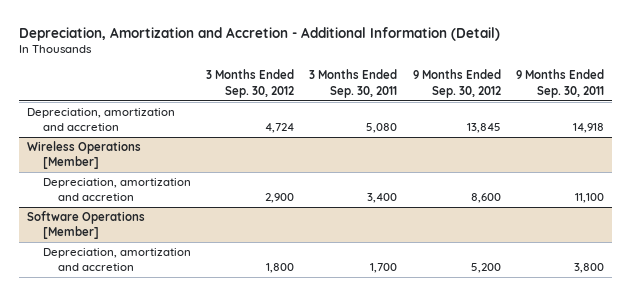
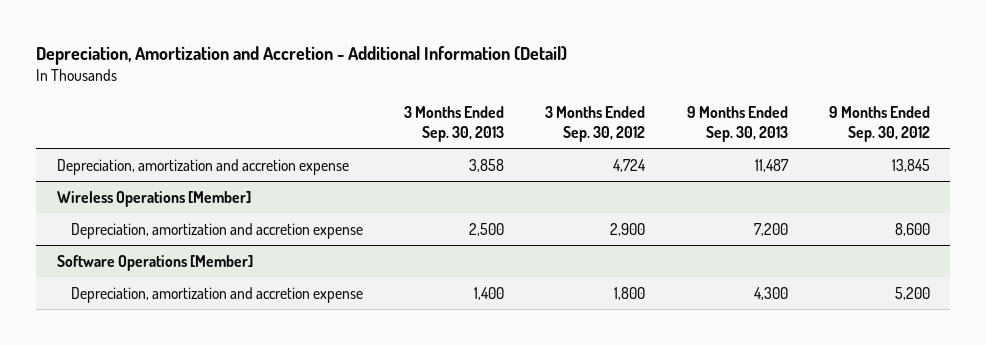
- | 3 Months Ended Sep. 30, 2012 | 3 Months Ended Sep. 30, 2011 | 9 Months Ended Sep. 30, 2012 | 9 Months Ended Sep. 30, 2011
+ | 3 Months Ended Sep. 30, 2013 | 3 Months Ended Sep. 30, 2012 | 9 Months Ended Sep. 30, 2013 | 9 Months Ended Sep. 30, 2012
- Depreciation, amortization and accretion | 4,724 | 5,080 | 13,845 | 14,918
+ Depreciation, amortization and accretion expense | 3,858 | 4,724 | 11,487 | 13,845
@ Wireless Operations [Member]
- Depreciation, amortization and accretion | 2,900 | 3,400 | 8,600 | 11,100
+ Depreciation, amortization and accretion expense | 2,500 | 2,900 | 7,200 | 8,600
@ Software Operations [Member]
- Depreciation, amortization and accretion | 1,800 | 1,700 | 5,200 | 3,800
+ Depreciation, amortization and accretion expense | 1,400 | 1,800 | 4,300 | 5,200

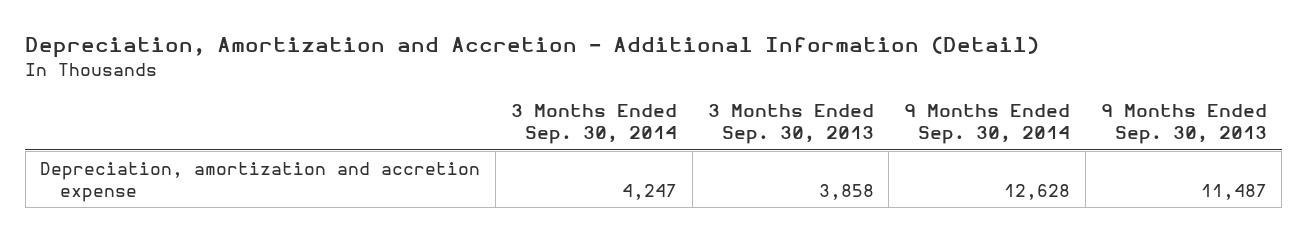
- | 3 Months Ended Sep. 30, 2013 | 3 Months Ended Sep. 30, 2012 | 9 Months Ended Sep. 30, 2013 | 9 Months Ended Sep. 30, 2012
+ | 3 Months Ended Sep. 30, 2014 | 3 Months Ended Sep. 30, 2013 | 9 Months Ended Sep. 30, 2014 | 9 Months Ended Sep. 30, 2013
- Wireless Operations [Member]
- Depreciation, amortization and accretion expense | 2,500 | 2,900 | 7,200 | 8,600
- Software Operations [Member]
- Depreciation, amortization and accretion expense | 1,400 | 1,800 | 4,300 | 5,200

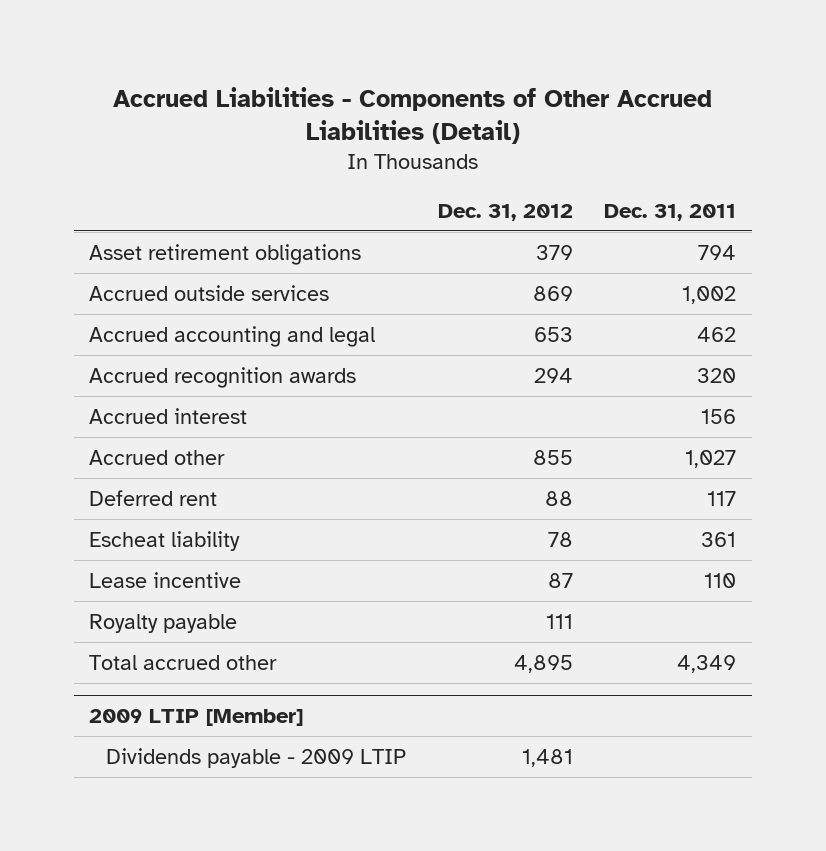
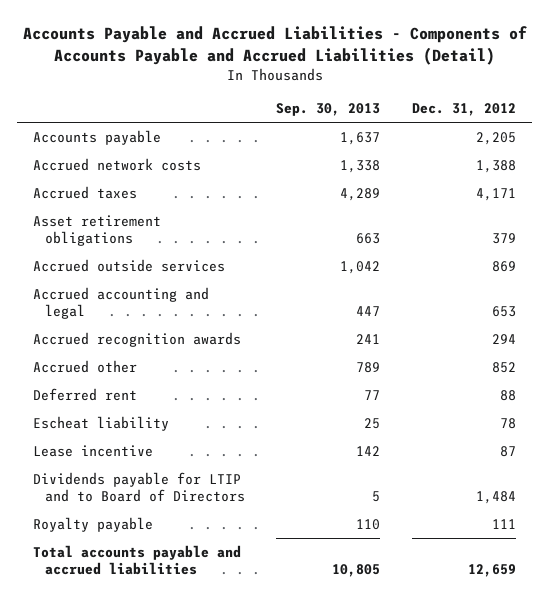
- Accrued Liabilities - Components of Other Accrued Liabilities (Detail)
+ Accounts Payable and Accrued Liabilities - Components of Accounts Payable and Accrued Liabilities (Detail)
- | Dec. 31, 2012 | Dec. 31, 2011
+ | Sep. 30, 2013 | Dec. 31, 2012
+ Accounts payable | 1,637 | 2,205
+ Accrued network costs | 1,338 | 1,388
+ Accrued taxes | 4,289 | 4,171
- Accrued interest | | 156
- Accrued other | 855 | 1,027
+ Accrued other | 789 | 852
+ Dividends payable for LTIP and to Board of Directors | 5 | 1,484
- Total accrued other | 4,895 | 4,349
- 2009 LTIP [Member]
- Dividends payable - 2009 LTIP | 1,481 |
+ Total accounts payable and accrued liabilities | 10,805 | 12,659

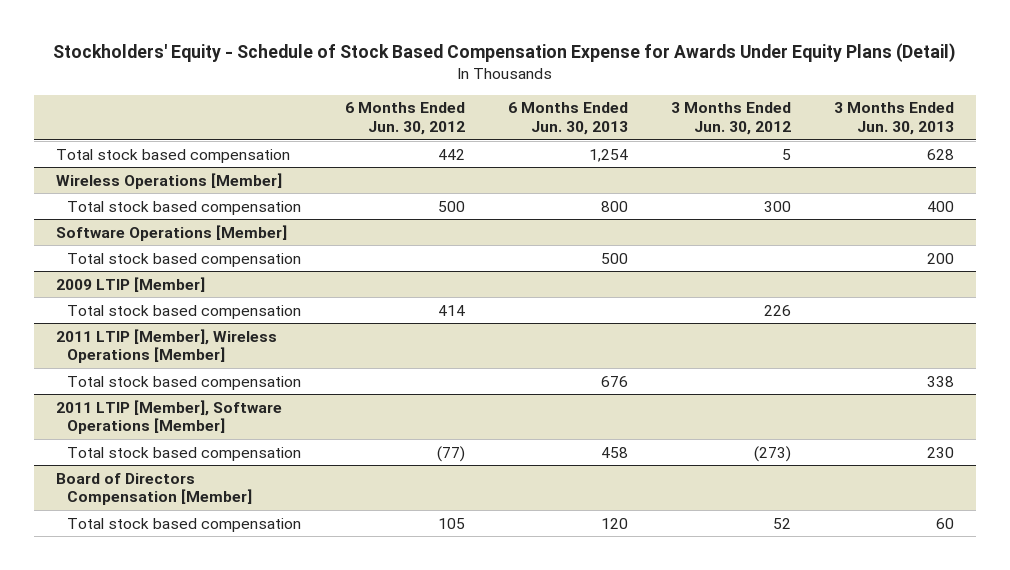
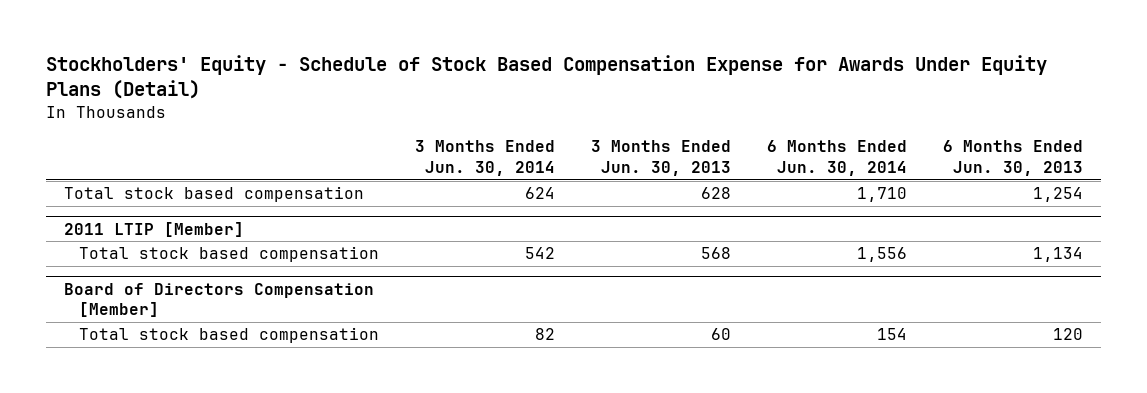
- | 6 Months Ended Jun. 30, 2012 | 6 Months Ended Jun. 30, 2013 | 3 Months Ended Jun. 30, 2012 | 3 Months Ended Jun. 30, 2013
+ | 3 Months Ended Jun. 30, 2014 | 3 Months Ended Jun. 30, 2013 | 6 Months Ended Jun. 30, 2014 | 6 Months Ended Jun. 30, 2013
- Wireless Operations [Member]
- Total stock based compensation | 500 | 800 | 300 | 400
- Software Operations [Member]
- Total stock based compensation | | 500 | | 200
- 2009 LTIP [Member]
- Total stock based compensation | 414 | | 226 |
- 2011 LTIP [Member], Wireless Operations [Member]
- Total stock based compensation | | 676 | | 338
- 2011 LTIP [Member], Software Operations [Member]
- Total stock based compensation | (77) | 458 | (273) | 230
+ 2011 LTIP [Member]
+ Total stock based compensation | 542 | 568 | 1,556 | 1,134

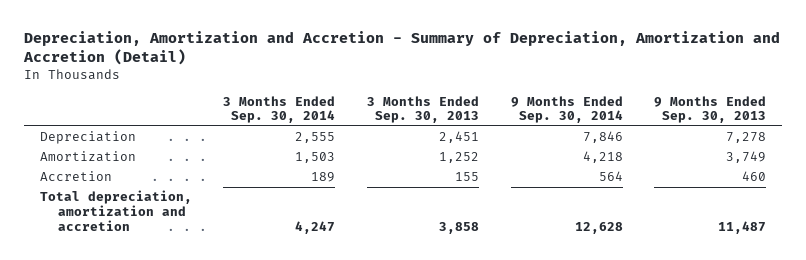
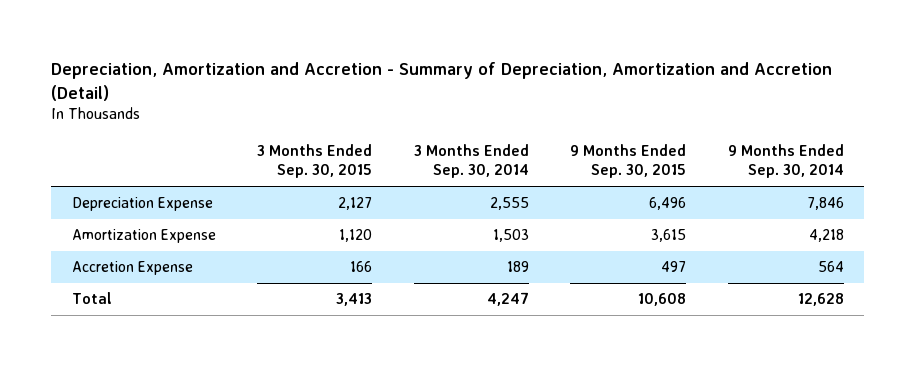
- | 3 Months Ended Sep. 30, 2014 | 3 Months Ended Sep. 30, 2013 | 9 Months Ended Sep. 30, 2014 | 9 Months Ended Sep. 30, 2013
+ | 3 Months Ended Sep. 30, 2015 | 3 Months Ended Sep. 30, 2014 | 9 Months Ended Sep. 30, 2015 | 9 Months Ended Sep. 30, 2014
- Depreciation | 2,555 | 2,451 | 7,846 | 7,278
- Amortization | 1,503 | 1,252 | 4,218 | 3,749
- Accretion | 189 | 155 | 564 | 460
- Total depreciation, amortization and accretion | 4,247 | 3,858 | 12,628 | 11,487
+ Depreciation Expense | 2,127 | 2,555 | 6,496 | 7,846
+ Amortization Expense | 1,120 | 1,503 | 3,615 | 4,218
+ Accretion Expense | 166 | 189 | 497 | 564
+ Total | 3,413 | 4,247 | 10,608 | 12,628

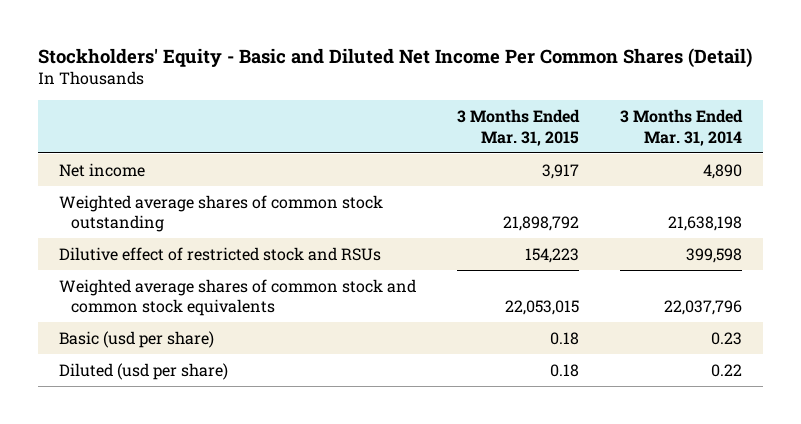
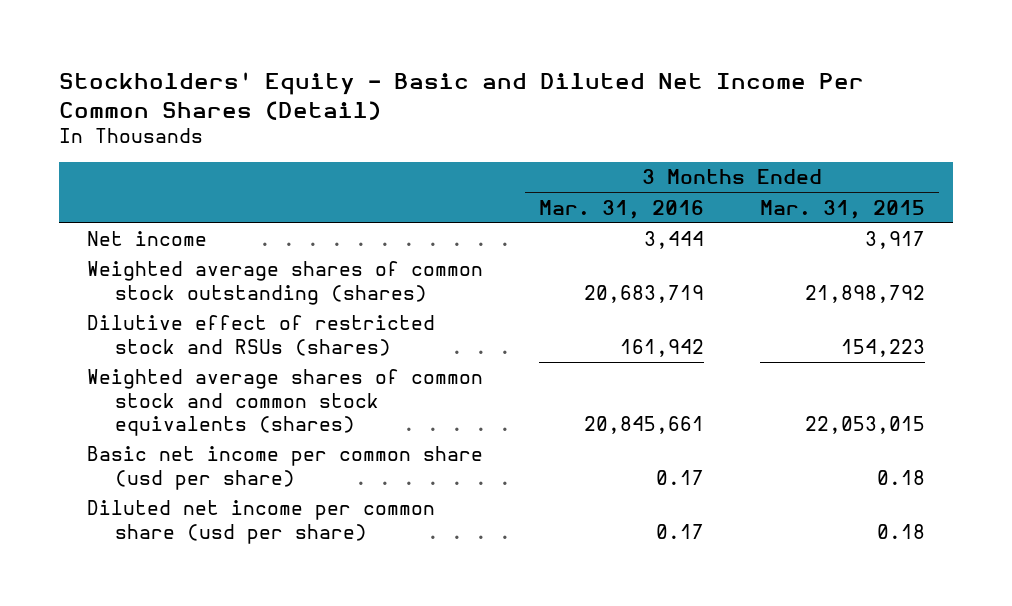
- | 3 Months Ended Mar. 31, 2015 | 3 Months Ended Mar. 31, 2014
+ | 3 Months Ended Mar. 31, 2016 | 3 Months Ended Mar. 31, 2015
- Weighted average shares of common stock outstanding | 21,898,792 | 21,638,198
- Dilutive effect of restricted stock and RSUs | 154,223 | 399,598
- Weighted average shares of common stock and common stock equivalents | 22,053,015 | 22,037,796
- Basic (usd per share) | 0.18 | 0.23
- Diluted (usd per share) | 0.18 | 0.22
+ Weighted average shares of common stock outstanding (shares) | 20,683,719 | 21,898,792
+ Dilutive effect of restricted stock and RSUs (shares) | 161,942 | 154,223
+ Weighted average shares of common stock and common stock equivalents (shares) | 20,845,661 | 22,053,015
+ Basic net income per common share (usd per share) | 0.17 | 0.18
+ Diluted net income per common share (usd per share) | 0.17 | 0.18

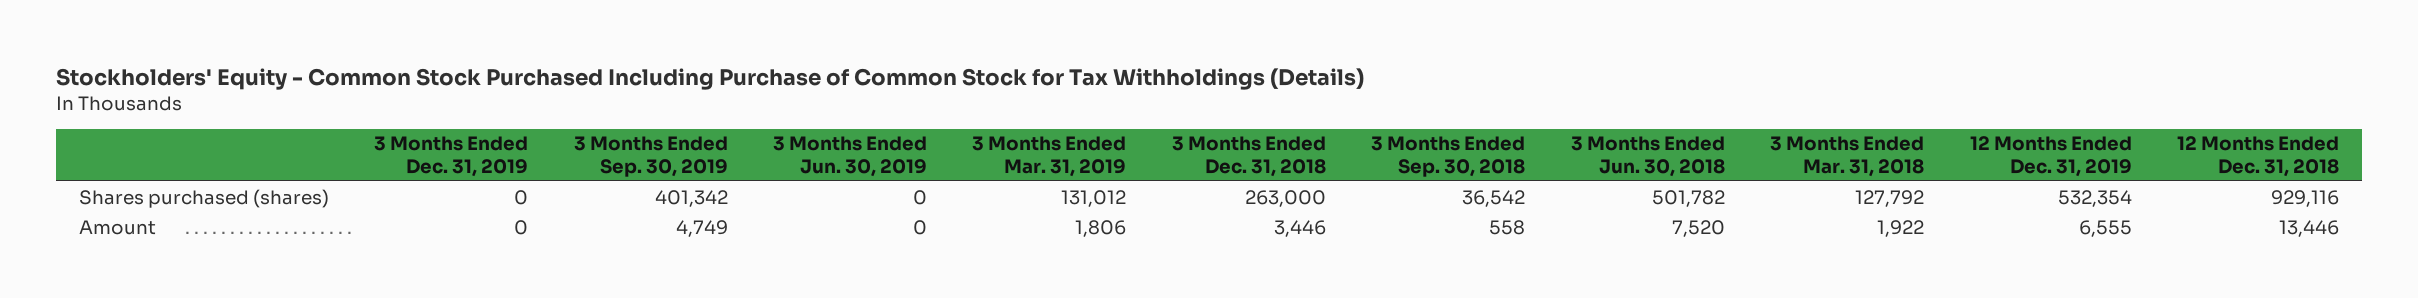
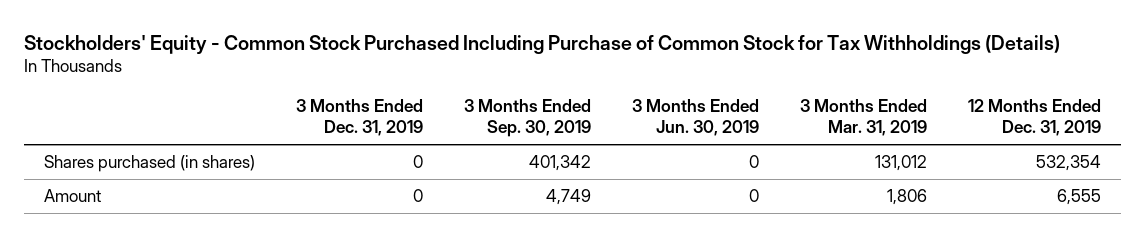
- | 3 Months Ended Dec. 31, 2019 | 3 Months Ended Sep. 30, 2019 | 3 Months Ended Jun. 30, 2019 | 3 Months Ended Mar. 31, 2019 | 3 Months Ended Dec. 31, 2018 | 3 Months Ended Sep. 30, 2018 | 3 Months Ended Jun. 30, 2018 | 3 Months Ended Mar. 31, 2018 | 12 Months Ended Dec. 31, 2019 | 12 Months Ended Dec. 31, 2018
+ | 3 Months Ended Dec. 31, 2019 | 3 Months Ended Sep. 30, 2019 | 3 Months Ended Jun. 30, 2019 | 3 Months Ended Mar. 31, 2019 | 12 Months Ended Dec. 31, 2019
- Shares purchased (shares) | 0 | 401,342 | 0 | 131,012 | 263,000 | 36,542 | 501,782 | 127,792 | 532,354 | 929,116
+ Shares purchased (in shares) | 0 | 401,342 | 0 | 131,012 | 532,354

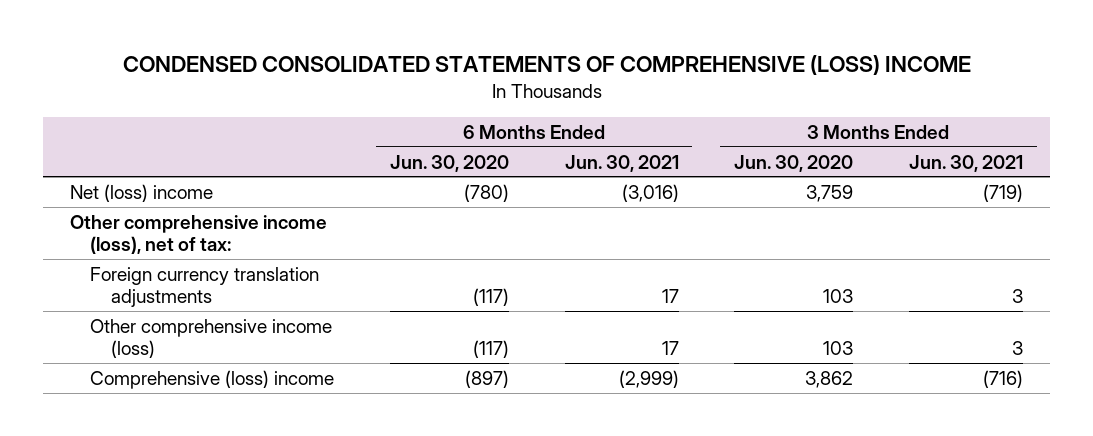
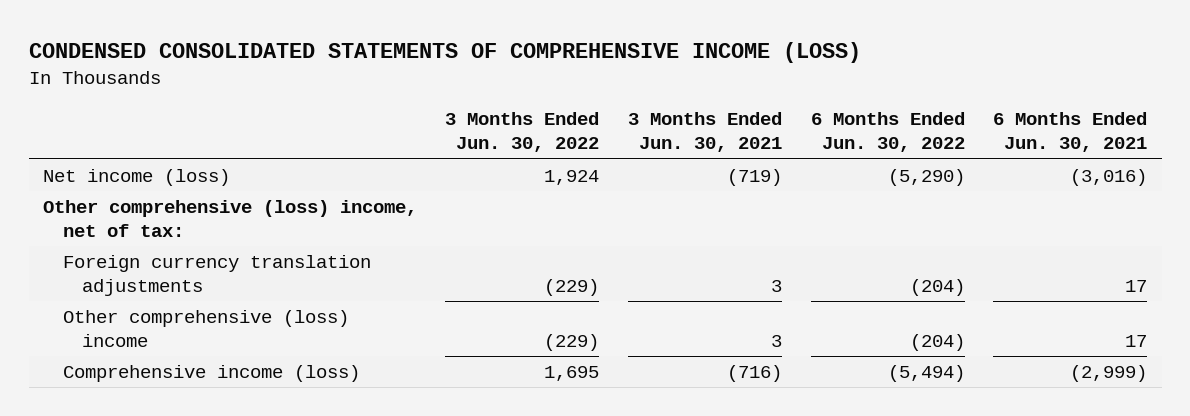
- CONDENSED CONSOLIDATED STATEMENTS OF COMPREHENSIVE (LOSS) INCOME
+ CONDENSED CONSOLIDATED STATEMENTS OF COMPREHENSIVE INCOME (LOSS)
- | 6 Months Ended Jun. 30, 2020 | 6 Months Ended Jun. 30, 2021 | 3 Months Ended Jun. 30, 2020 | 3 Months Ended Jun. 30, 2021
+ | 3 Months Ended Jun. 30, 2022 | 3 Months Ended Jun. 30, 2021 | 6 Months Ended Jun. 30, 2022 | 6 Months Ended Jun. 30, 2021
- Net (loss) income | (780) | (3,016) | 3,759 | (719)
- Other comprehensive income (loss), net of tax:
+ Net income (loss) | 1,924 | (719) | (5,290) | (3,016)
+ Other comprehensive (loss) income, net of tax:
- Other comprehensive income (loss) | (117) | 17 | 103 | 3
- Comprehensive (loss) income | (897) | (2,999) | 3,862 | (716)
+ Other comprehensive (loss) income | (229) | 3 | (204) | 17
+ Comprehensive income (loss) | 1,695 | (716) | (5,494) | (2,999)

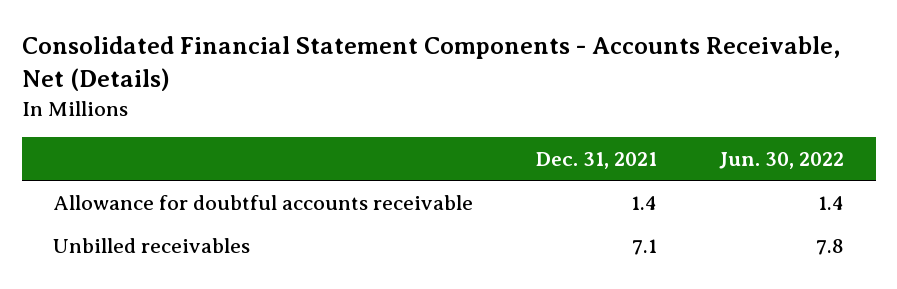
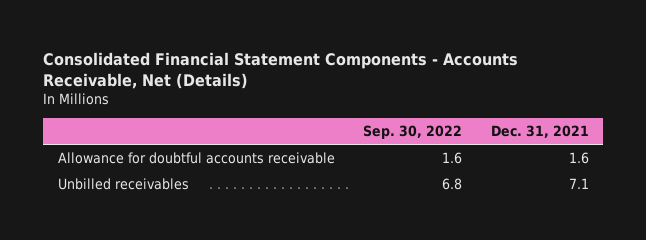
- | Dec. 31, 2021 | Jun. 30, 2022
+ | Sep. 30, 2022 | Dec. 31, 2021
- Allowance for doubtful accounts receivable | 1.4 | 1.4
+ Allowance for doubtful accounts receivable | 1.6 | 1.6

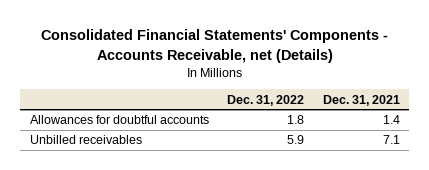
- Consolidated Financial Statement Components - Accounts Receivable, Net (Details)
+ Consolidated Financial Statements' Components - Accounts Receivable, net (Details)
- | Sep. 30, 2022 | Dec. 31, 2021
+ | Dec. 31, 2022 | Dec. 31, 2021
- Allowance for doubtful accounts receivable | 1.6 | 1.6
+ Allowances for doubtful accounts | 1.8 | 1.4

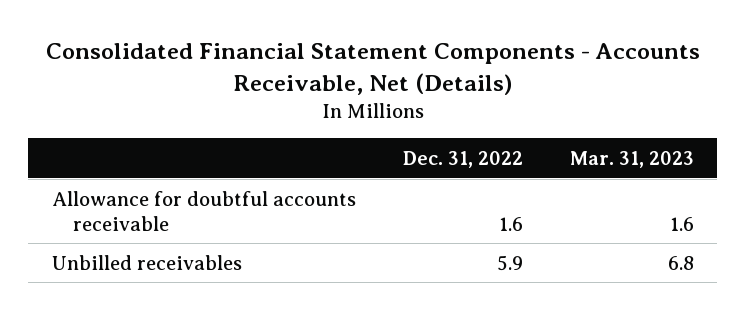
- Consolidated Financial Statements' Components - Accounts Receivable, net (Details)
+ Consolidated Financial Statement Components - Accounts Receivable, Net (Details)
- | Dec. 31, 2022 | Dec. 31, 2021
+ | Dec. 31, 2022 | Mar. 31, 2023
- Allowances for doubtful accounts | 1.8 | 1.4
+ Allowance for doubtful accounts receivable | 1.6 | 1.6

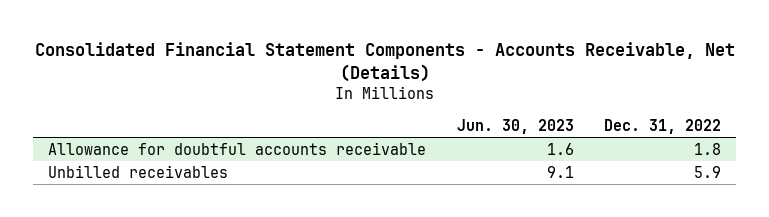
- | Dec. 31, 2022 | Mar. 31, 2023
+ | Jun. 30, 2023 | Dec. 31, 2022
- Allowance for doubtful accounts receivable | 1.6 | 1.6
+ Allowance for doubtful accounts receivable | 1.6 | 1.8

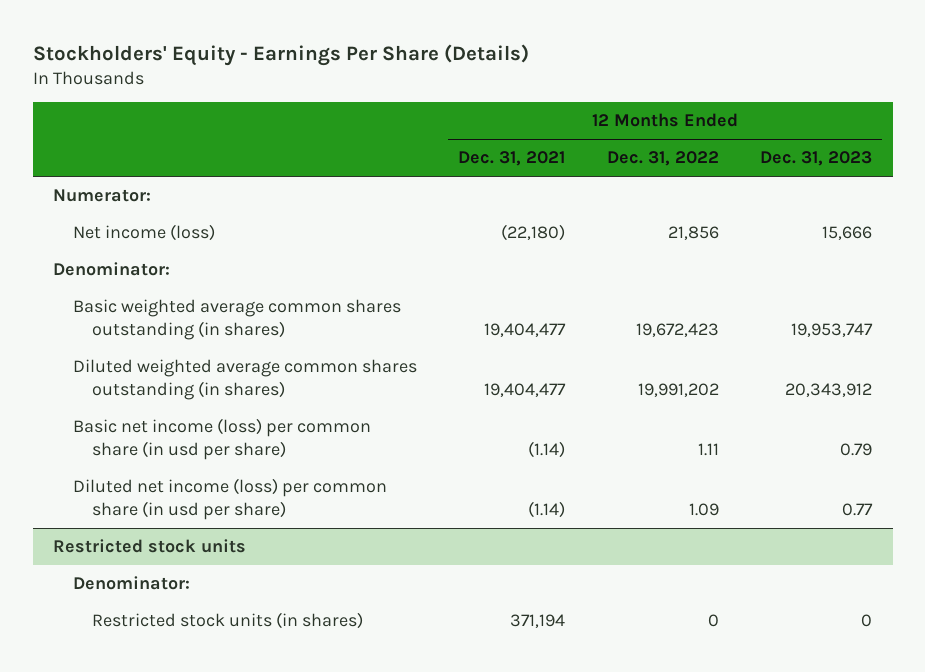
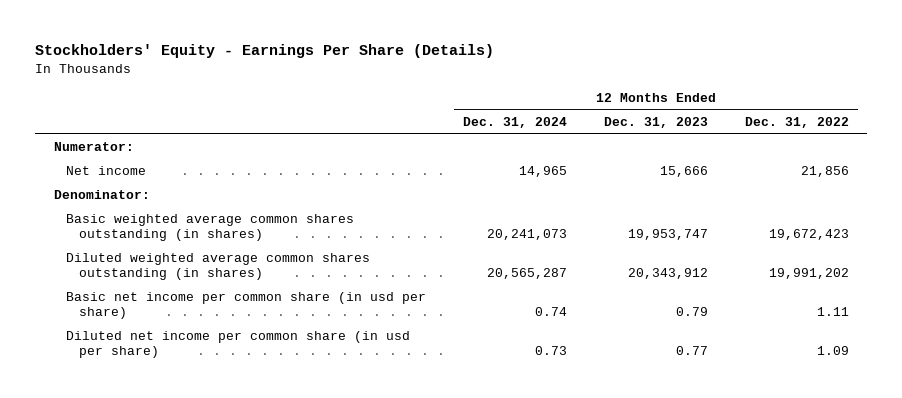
- | 12 Months Ended Dec. 31, 2021 | 12 Months Ended Dec. 31, 2022 | 12 Months Ended Dec. 31, 2023
+ | 12 Months Ended Dec. 31, 2024 | 12 Months Ended Dec. 31, 2023 | 12 Months Ended Dec. 31, 2022
- Net income (loss) | (22,180) | 21,856 | 15,666
+ Net income | 14,965 | 15,666 | 21,856
- Basic net income (loss) per common share (in usd per share) | (1.14) | 1.11 | 0.79
- Diluted net income (loss) per common share (in usd per share) | (1.14) | 1.09 | 0.77
- Restricted stock units
- Denominator:
- Restricted stock units (in shares) | 371,194 | 0 | 0
+ Basic net income per common share (in usd per share) | 0.74 | 0.79 | 1.11
+ Diluted net income per common share (in usd per share) | 0.73 | 0.77 | 1.09

